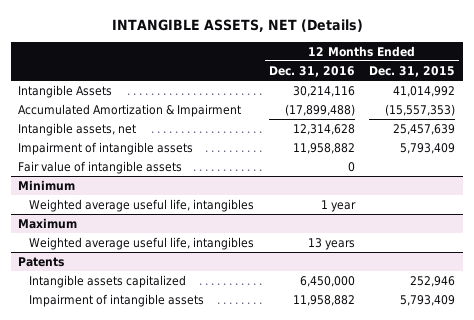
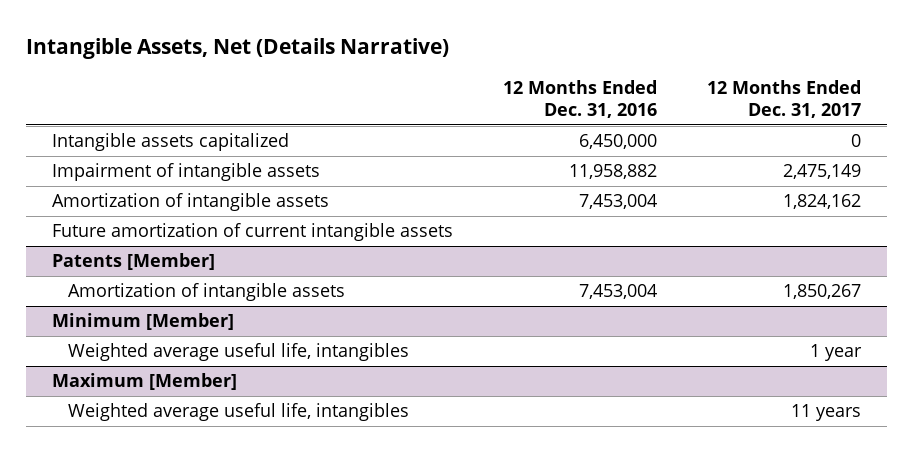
- INTANGIBLE ASSETS, NET (Details)
+ Intangible Assets, Net (Details Narrative)
- | 12 Months Ended Dec. 31, 2016 | 12 Months Ended Dec. 31, 2015
+ | 12 Months Ended Dec. 31, 2016 | 12 Months Ended Dec. 31, 2017
- Intangible Assets | 30,214,116 | 41,014,992
- Accumulated Amortization & Impairment | (17,899,488) | (15,557,353)
- Intangible assets, net | 12,314,628 | 25,457,639
- Impairment of intangible assets | 11,958,882 | 5,793,409
- Fair value of intangible assets | 0 |
- Minimum
- Weighted average useful life, intangibles | 1 year |
- Maximum
- Weighted average useful life, intangibles | 13 years |
- Patents
+ Amortization of intangible assets | 7,453,004 | 1,824,162
+ Future amortization of current intangible assets
+ Patents [Member]
+ Amortization of intangible assets | 7,453,004 | 1,850,267
+ Minimum [Member]
+ Weighted average useful life, intangibles | | 1 year
+ Maximum [Member]
+ Weighted average useful life, intangibles | | 11 years

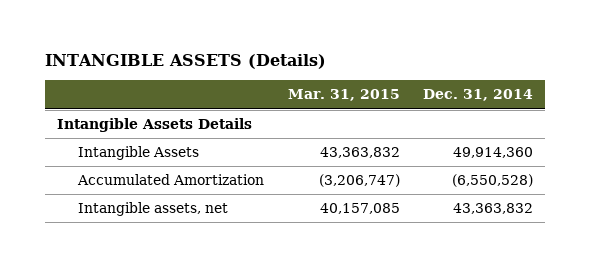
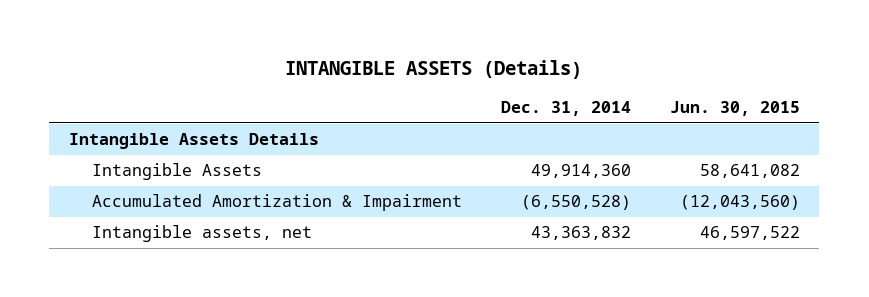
- | Mar. 31, 2015 | Dec. 31, 2014
+ | Dec. 31, 2014 | Jun. 30, 2015
- Accumulated Amortization | (3,206,747) | (6,550,528)
+ Accumulated Amortization & Impairment | (6,550,528) | (12,043,560)

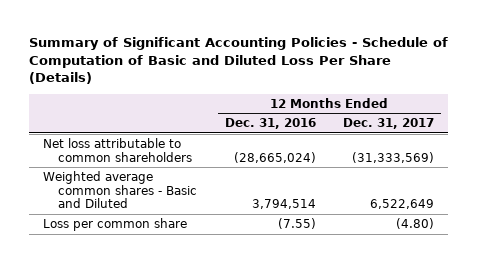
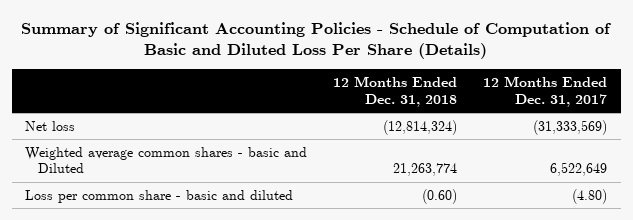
- | 12 Months Ended Dec. 31, 2016 | 12 Months Ended Dec. 31, 2017
+ | 12 Months Ended Dec. 31, 2018 | 12 Months Ended Dec. 31, 2017
- Net loss attributable to common shareholders | (28,665,024) | (31,333,569)
- Weighted average common shares - Basic and Diluted | 3,794,514 | 6,522,649
- Loss per common share | (7.55) | (4.80)
+ Net loss | (12,814,324) | (31,333,569)
+ Weighted average common shares - basic and Diluted | 21,263,774 | 6,522,649
+ Loss per common share - basic and diluted | (0.60) | (4.80)

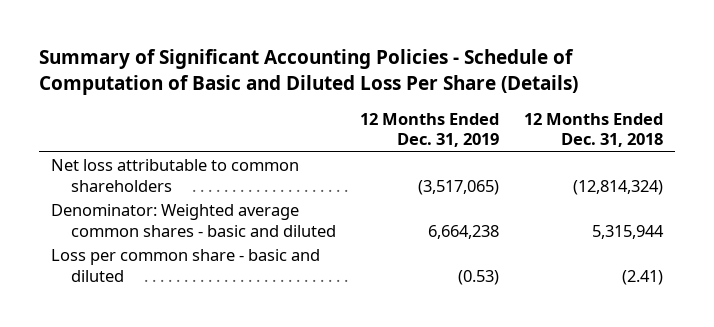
- | 12 Months Ended Dec. 31, 2018 | 12 Months Ended Dec. 31, 2017
+ | 12 Months Ended Dec. 31, 2019 | 12 Months Ended Dec. 31, 2018
- Net loss | (12,814,324) | (31,333,569)
- Weighted average common shares - basic and Diluted | 21,263,774 | 6,522,649
- Loss per common share - basic and diluted | (0.60) | (4.80)
+ Net loss attributable to common shareholders | (3,517,065) | (12,814,324)
+ Denominator: Weighted average common shares - basic and diluted | 6,664,238 | 5,315,944
+ Loss per common share - basic and diluted | (0.53) | (2.41)

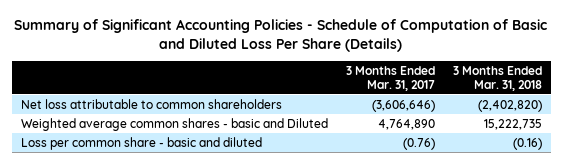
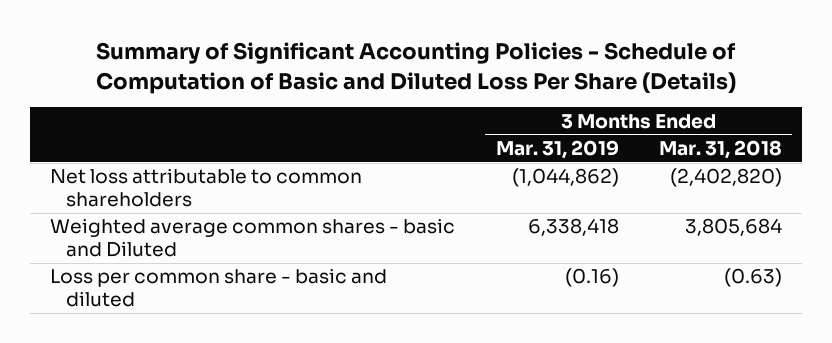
- | 3 Months Ended Mar. 31, 2017 | 3 Months Ended Mar. 31, 2018
+ | 3 Months Ended Mar. 31, 2019 | 3 Months Ended Mar. 31, 2018
- Weighted average common shares - basic and Diluted | 4,764,890 | 15,222,735
- Loss per common share - basic and diluted | (0.76) | (0.16)
+ Weighted average common shares - basic and Diluted | 6,338,418 | 3,805,684
+ Loss per common share - basic and diluted | (0.16) | (0.63)

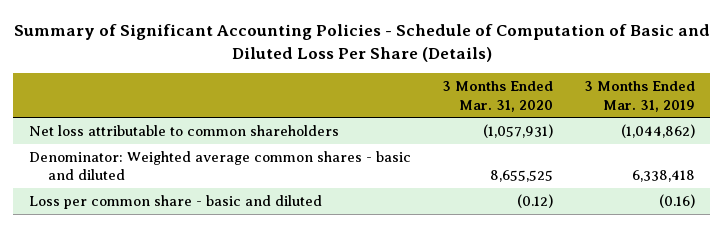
- | 3 Months Ended Mar. 31, 2019 | 3 Months Ended Mar. 31, 2018
+ | 3 Months Ended Mar. 31, 2020 | 3 Months Ended Mar. 31, 2019
- Weighted average common shares - basic and Diluted | 6,338,418 | 3,805,684
+ Denominator: Weighted average common shares - basic and diluted | 8,655,525 | 6,338,418

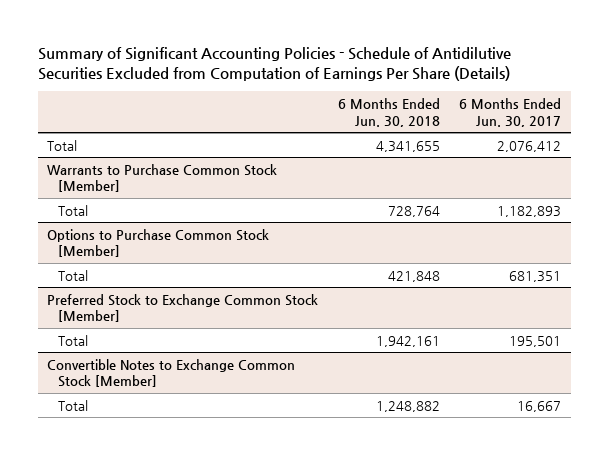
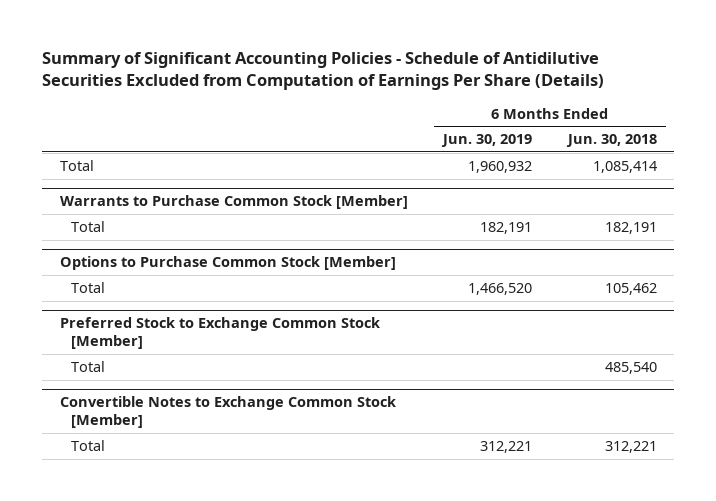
- | 6 Months Ended Jun. 30, 2018 | 6 Months Ended Jun. 30, 2017
+ | 6 Months Ended Jun. 30, 2019 | 6 Months Ended Jun. 30, 2018
- Total | 4,341,655 | 2,076,412
+ Total | 1,960,932 | 1,085,414
@ Warrants to Purchase Common Stock [Member]
- Total | 728,764 | 1,182,893
+ Total | 182,191 | 182,191
@ Options to Purchase Common Stock [Member]
- Total | 421,848 | 681,351
+ Total | 1,466,520 | 105,462
@ Preferred Stock to Exchange Common Stock [Member]
- Total | 1,942,161 | 195,501
+ Total | | 485,540
@ Convertible Notes to Exchange Common Stock [Member]
- Total | 1,248,882 | 16,667
+ Total | 312,221 | 312,221

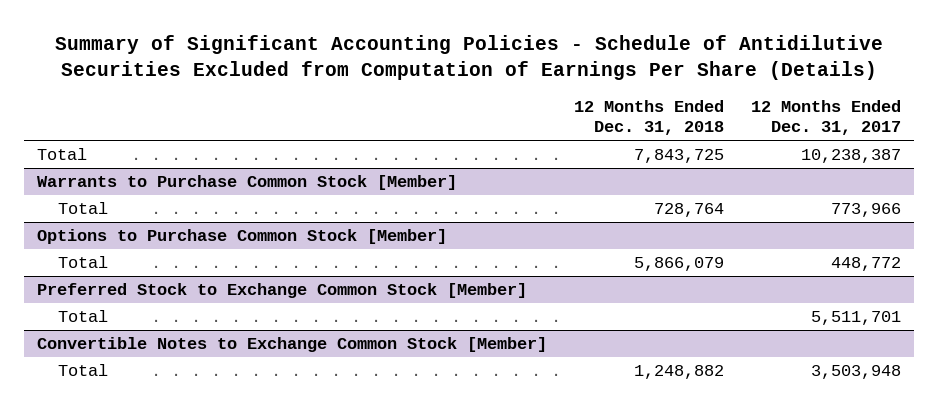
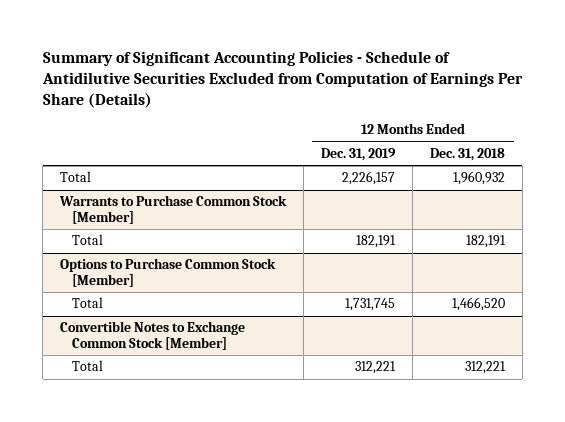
- | 12 Months Ended Dec. 31, 2018 | 12 Months Ended Dec. 31, 2017
+ | 12 Months Ended Dec. 31, 2019 | 12 Months Ended Dec. 31, 2018
- Total | 7,843,725 | 10,238,387
+ Total | 2,226,157 | 1,960,932
@ Warrants to Purchase Common Stock [Member]
- Total | 728,764 | 773,966
+ Total | 182,191 | 182,191
@ Options to Purchase Common Stock [Member]
- Total | 5,866,079 | 448,772
- Preferred Stock to Exchange Common Stock [Member]
- Total | | 5,511,701
@ Options to Purchase Common Stock [Member]
+ Total | 1,731,745 | 1,466,520
@ Convertible Notes to Exchange Common Stock [Member]
- Total | 1,248,882 | 3,503,948
+ Total | 312,221 | 312,221

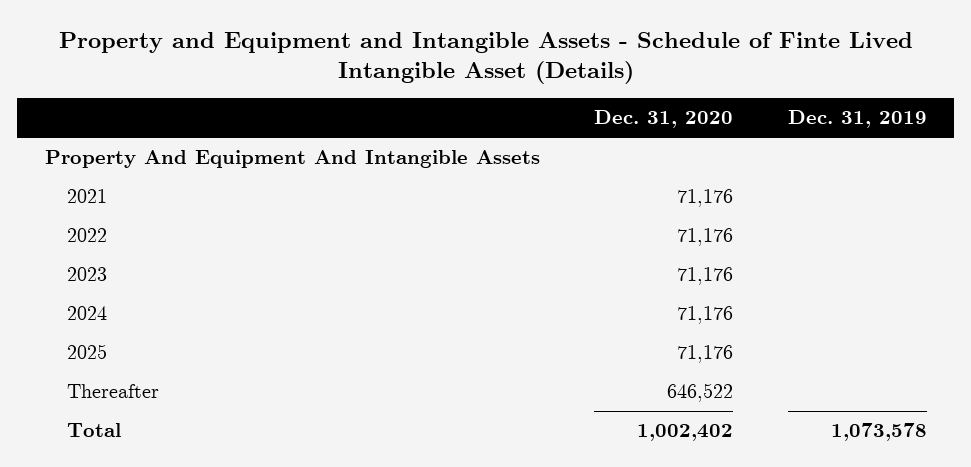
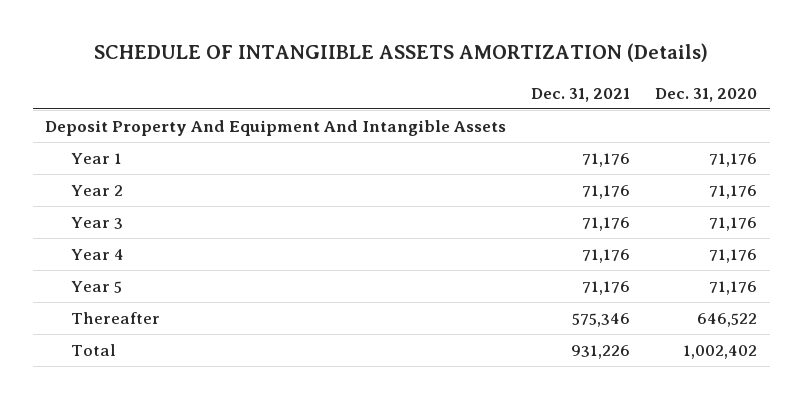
- Property and Equipment and Intangible Assets - Schedule of Finte Lived Intangible Asset (Details)
+ SCHEDULE OF INTANGIIBLE ASSETS AMORTIZATION (Details)
- | Dec. 31, 2020 | Dec. 31, 2019
+ | Dec. 31, 2021 | Dec. 31, 2020
- Property And Equipment And Intangible Assets
- 2021 | 71,176 |
- 2022 | 71,176 |
- 2023 | 71,176 |
- 2024 | 71,176 |
- 2025 | 71,176 |
+ Deposit Property And Equipment And Intangible Assets
+ Year 1 | 71,176 | 71,176
+ Year 2 | 71,176 | 71,176
+ Year 3 | 71,176 | 71,176
+ Year 4 | 71,176 | 71,176
+ Year 5 | 71,176 | 71,176

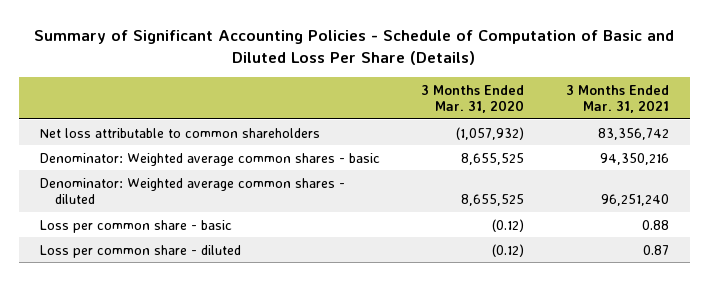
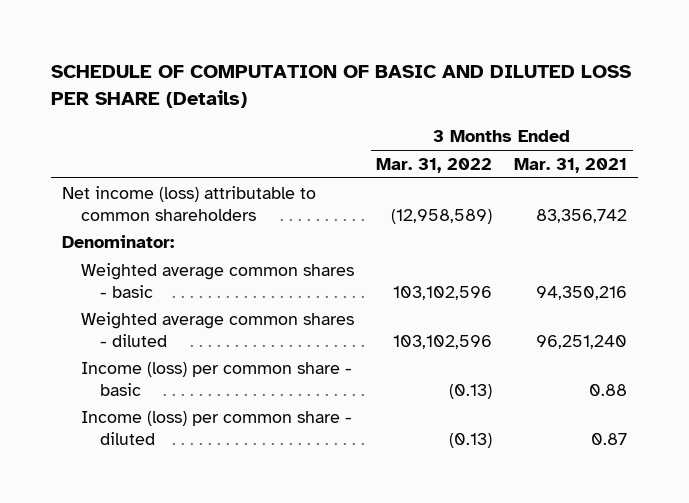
- Summary of Significant Accounting Policies - Schedule of Computation of Basic and Diluted Loss Per Share (Details)
+ SCHEDULE OF COMPUTATION OF BASIC AND DILUTED LOSS PER SHARE (Details)
- | 3 Months Ended Mar. 31, 2020 | 3 Months Ended Mar. 31, 2021
+ | 3 Months Ended Mar. 31, 2022 | 3 Months Ended Mar. 31, 2021
- Net loss attributable to common shareholders | (1,057,932) | 83,356,742
- Denominator: Weighted average common shares - basic | 8,655,525 | 94,350,216
- Denominator: Weighted average common shares - diluted | 8,655,525 | 96,251,240
- Loss per common share - basic | (0.12) | 0.88
- Loss per common share - diluted | (0.12) | 0.87
+ Net income (loss) attributable to common shareholders | (12,958,589) | 83,356,742
+ Denominator:
+ Weighted average common shares - basic | 103,102,596 | 94,350,216
+ Weighted average common shares - diluted | 103,102,596 | 96,251,240
+ Income (loss) per common share - basic | (0.13) | 0.88
+ Income (loss) per common share - diluted | (0.13) | 0.87

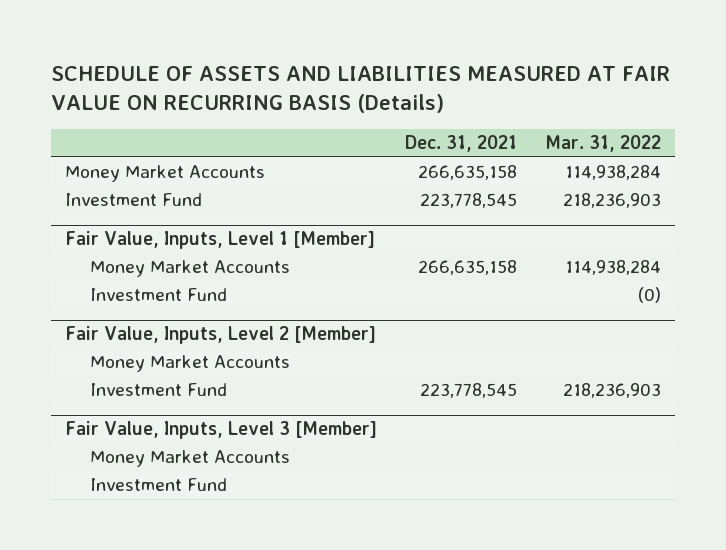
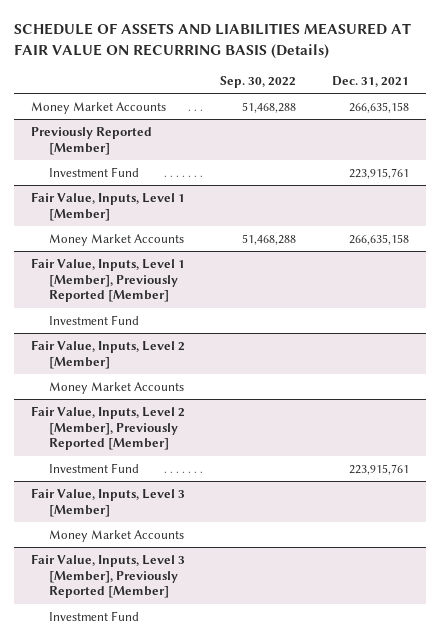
- | Dec. 31, 2021 | Mar. 31, 2022
+ | Sep. 30, 2022 | Dec. 31, 2021
- Investment Fund | 223,778,545 | 218,236,903
+ Previously Reported [Member]
+ Investment Fund | | 223,915,761
+ Fair Value, Inputs, Level 1 [Member], Previously Reported [Member]
@ Fair Value, Inputs, Level 2 [Member]
- Investment Fund | 223,778,545 | 218,236,903
+ Fair Value, Inputs, Level 2 [Member], Previously Reported [Member]
+ Investment Fund | | 223,915,761
+ Fair Value, Inputs, Level 3 [Member], Previously Reported [Member]

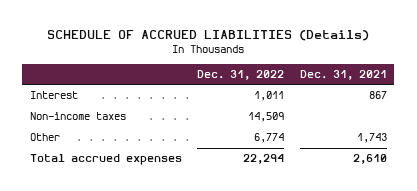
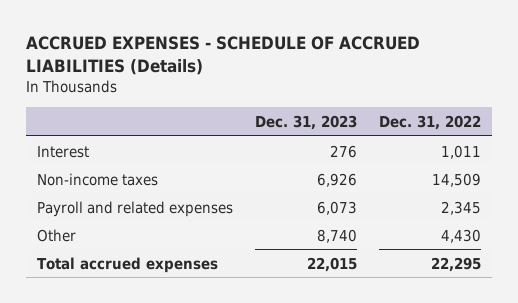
- SCHEDULE OF ACCRUED LIABILITIES (Details)
+ ACCRUED EXPENSES - SCHEDULE OF ACCRUED LIABILITIES (Details)
- | Dec. 31, 2022 | Dec. 31, 2021
+ | Dec. 31, 2023 | Dec. 31, 2022
- Other | 6,774 | 1,743
- Total accrued expenses | 22,294 | 2,610
+ Payroll and related expenses | 6,073 | 2,345
+ Other | 8,740 | 4,430
+ Total accrued expenses | 22,015 | 22,295

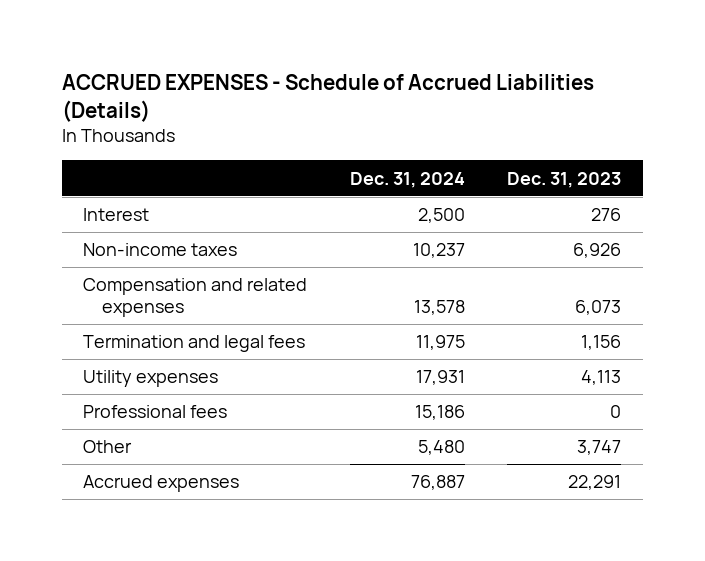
- ACCRUED EXPENSES - SCHEDULE OF ACCRUED LIABILITIES (Details)
+ ACCRUED EXPENSES - Schedule of Accrued Liabilities (Details)
- | Dec. 31, 2023 | Dec. 31, 2022
+ | Dec. 31, 2024 | Dec. 31, 2023
- Payroll and related expenses | 6,073 | 2,345
- Other | 8,740 | 4,430
- Total accrued expenses | 22,015 | 22,295
+ Compensation and related expenses | 13,578 | 6,073
+ Termination and legal fees | 11,975 | 1,156
+ Utility expenses | 17,931 | 4,113
+ Professional fees | 15,186 | 0
+ Other | 5,480 | 3,747
+ Accrued expenses | 76,887 | 22,291

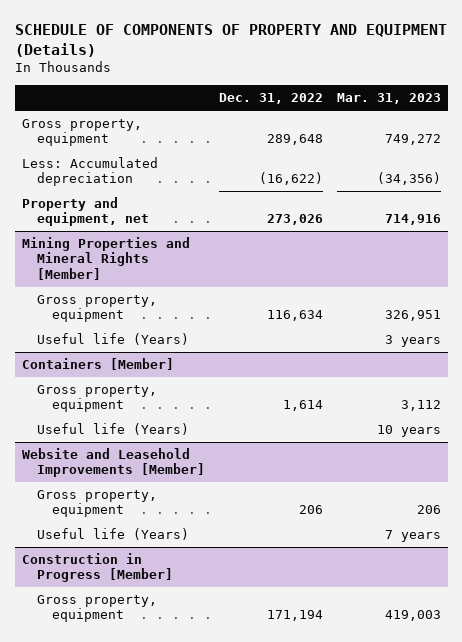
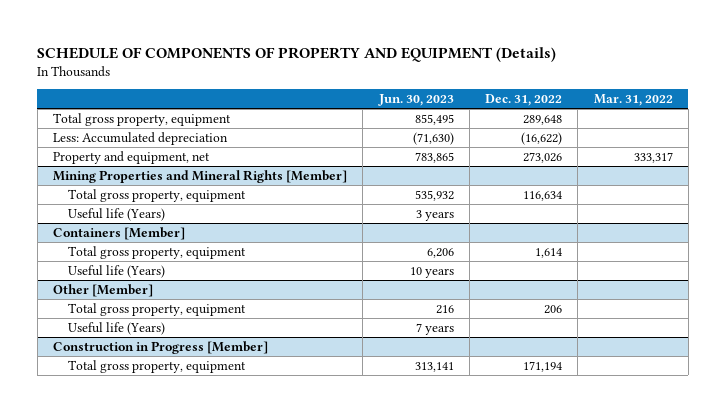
- | Dec. 31, 2022 | Mar. 31, 2023
+ | Jun. 30, 2023 | Dec. 31, 2022 | Mar. 31, 2022
- Gross property, equipment | 289,648 | 749,272
+ Total gross property, equipment | 855,495 | 289,648 |
@ Mining Properties and Mineral Rights [Member]
- Gross property, equipment | 116,634 | 326,951
+ Total gross property, equipment | 535,932 | 116,634 |
@ Containers [Member]
- Gross property, equipment | 1,614 | 3,112
+ Total gross property, equipment | 6,206 | 1,614 |
- Website and Leasehold Improvements [Member]
- Gross property, equipment | 206 | 206
+ Other [Member]
+ Total gross property, equipment | 216 | 206 |
@ Construction in Progress [Member]
- Gross property, equipment | 171,194 | 419,003
+ Total gross property, equipment | 313,141 | 171,194 |

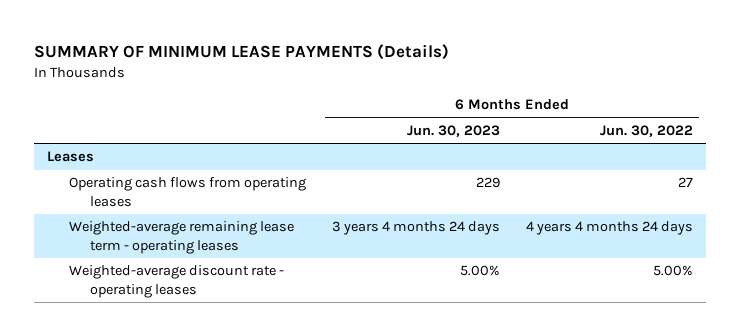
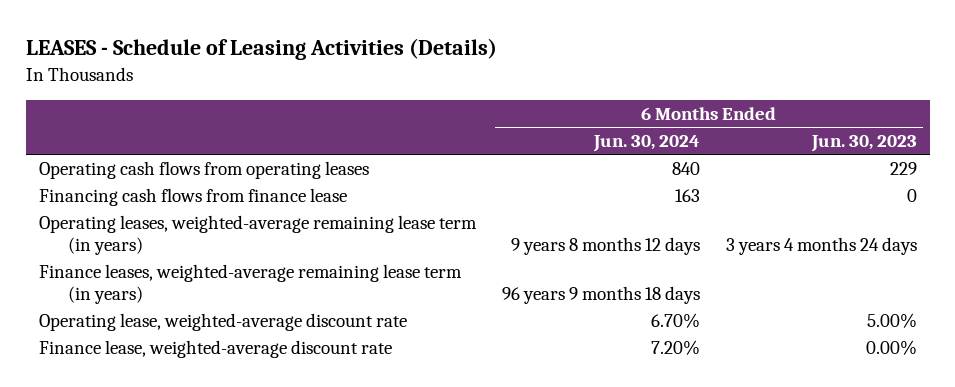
- SUMMARY OF MINIMUM LEASE PAYMENTS (Details)
+ LEASES - Schedule of Leasing Activities (Details)
- | 6 Months Ended Jun. 30, 2023 | 6 Months Ended Jun. 30, 2022
+ | 6 Months Ended Jun. 30, 2024 | 6 Months Ended Jun. 30, 2023
- Leases
- Weighted-average remaining lease term - operating leases | 3 years 4 months 24 days | 4 years 4 months 24 days
- Weighted-average discount rate - operating leases | 5.00% | 5.00%
+ Financing cash flows from finance lease | 163 | 0
+ Operating leases, weighted-average remaining lease term (in years) | 9 years 8 months 12 days | 3 years 4 months 24 days
+ Finance leases, weighted-average remaining lease term (in years) | 96 years 9 months 18 days |
+ Operating lease, weighted-average discount rate | 6.70% | 5.00%
+ Finance lease, weighted-average discount rate | 7.20% | 0.00%

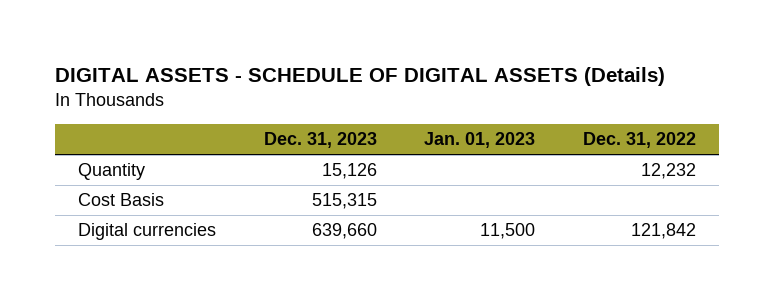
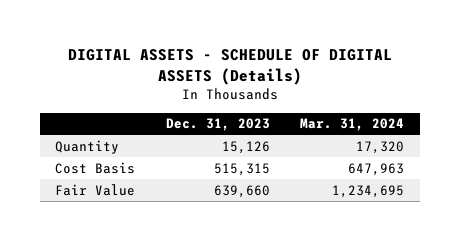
- | Dec. 31, 2023 | Jan. 01, 2023 | Dec. 31, 2022
+ | Dec. 31, 2023 | Mar. 31, 2024
- Digital currencies | 639,660 | 11,500 | 121,842
+ Fair Value | 639,660 | 1,234,695

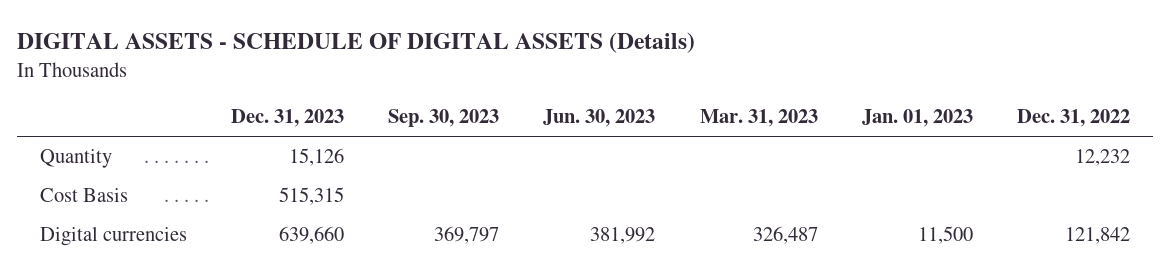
- | Dec. 31, 2023 | Mar. 31, 2024
+ | Dec. 31, 2023 | Sep. 30, 2023 | Jun. 30, 2023 | Mar. 31, 2023 | Jan. 01, 2023 | Dec. 31, 2022
- Fair Value | 639,660 | 1,234,695
+ Digital currencies | 639,660 | 369,797 | 381,992 | 326,487 | 11,500 | 121,842

